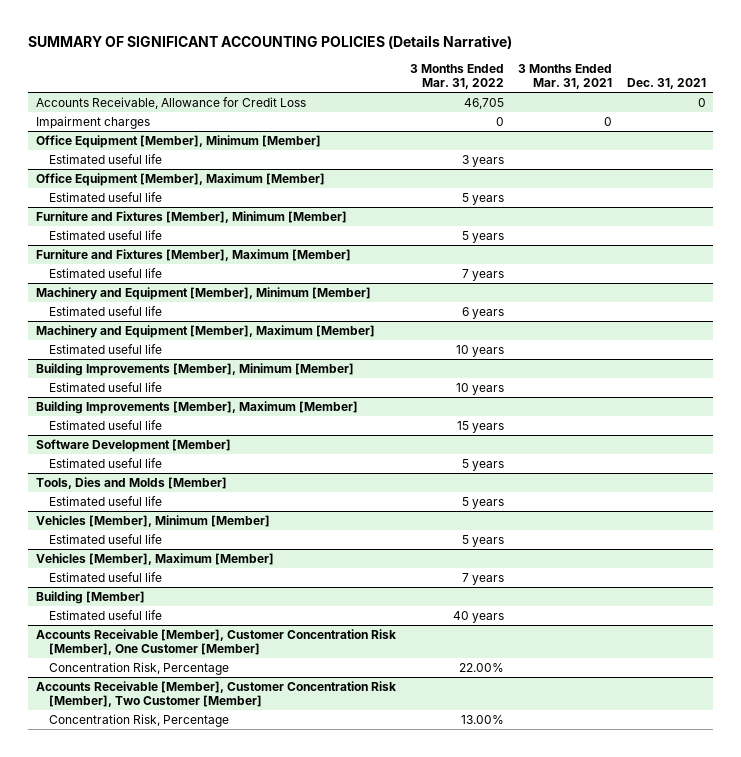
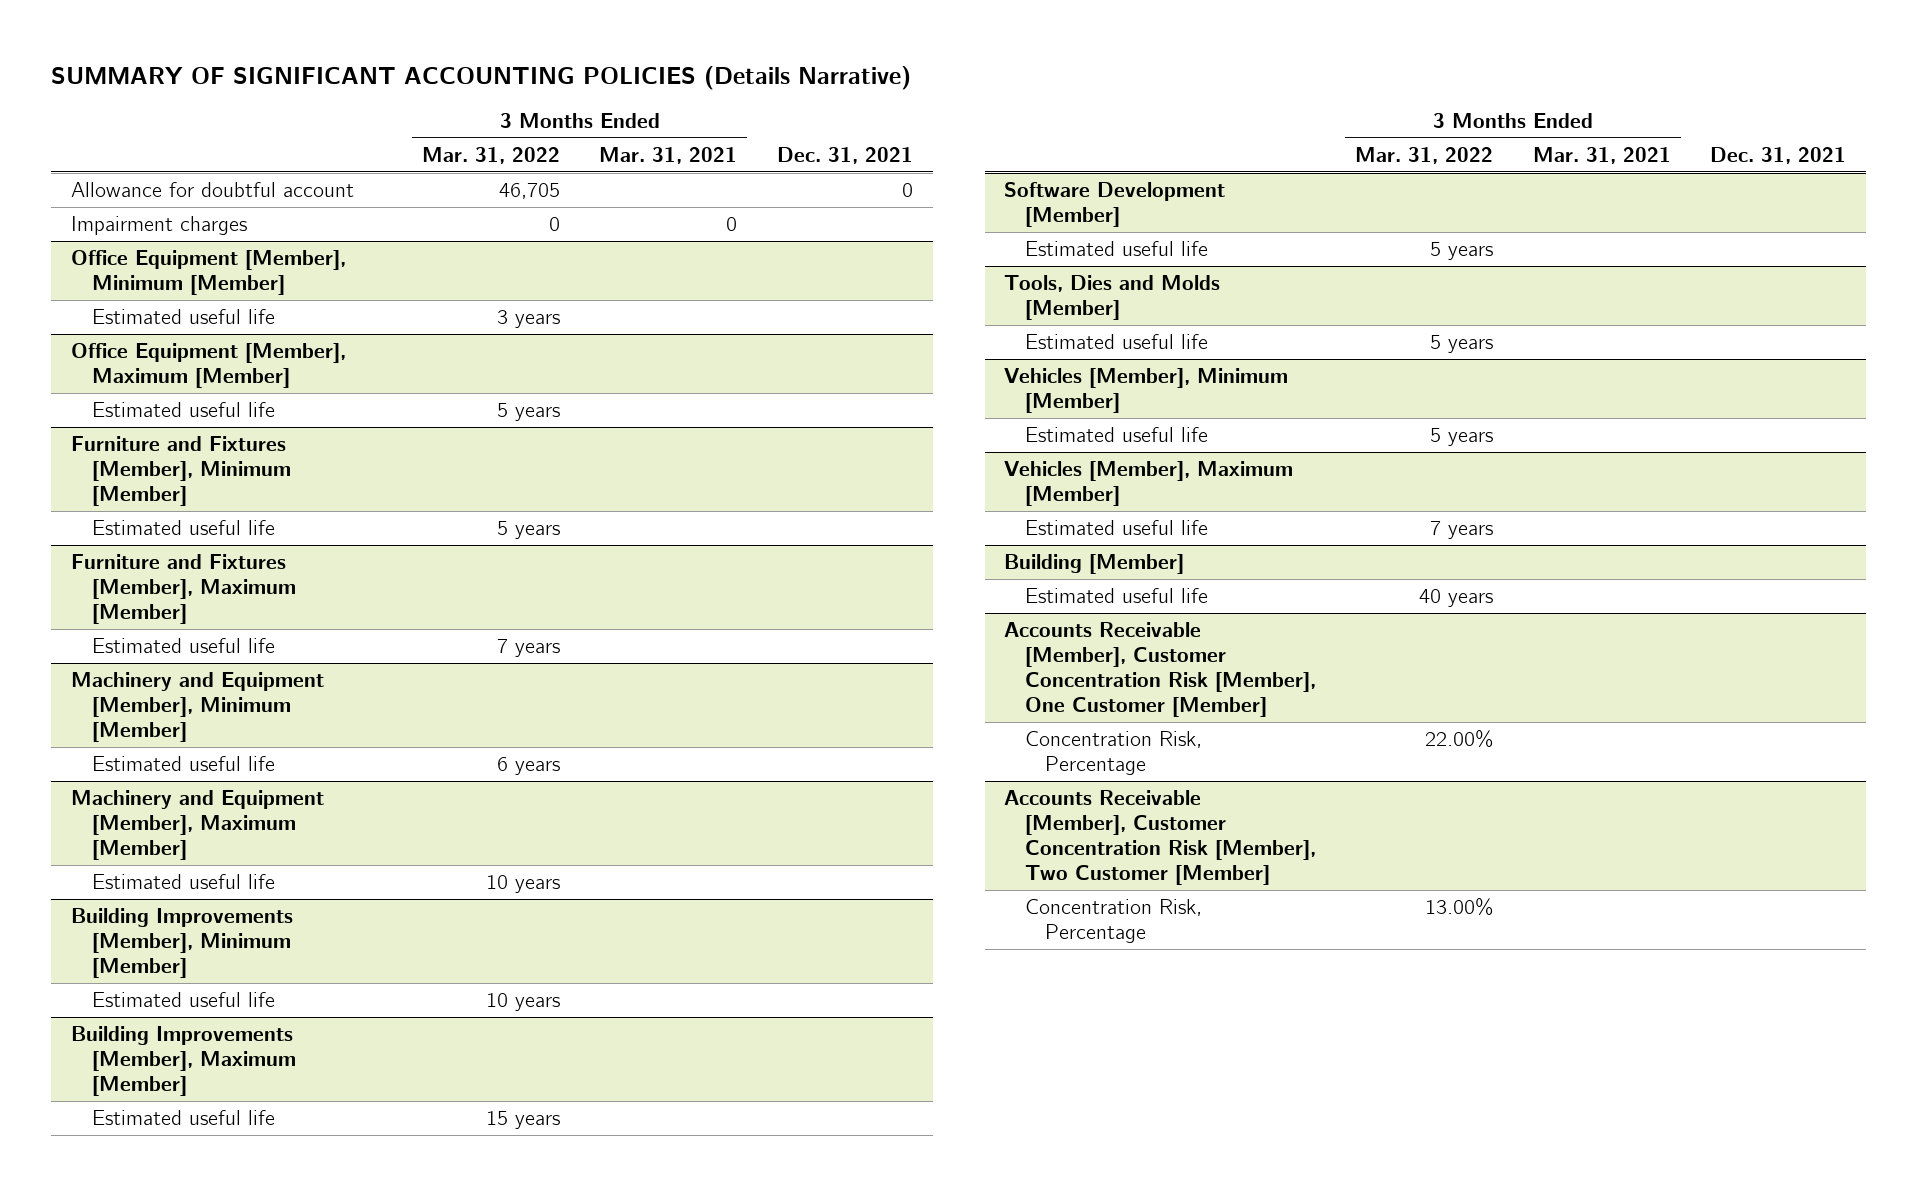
- Accounts Receivable, Allowance for Credit Loss | 46,705 | | 0
+ Allowance for doubtful account | 46,705 | | 0

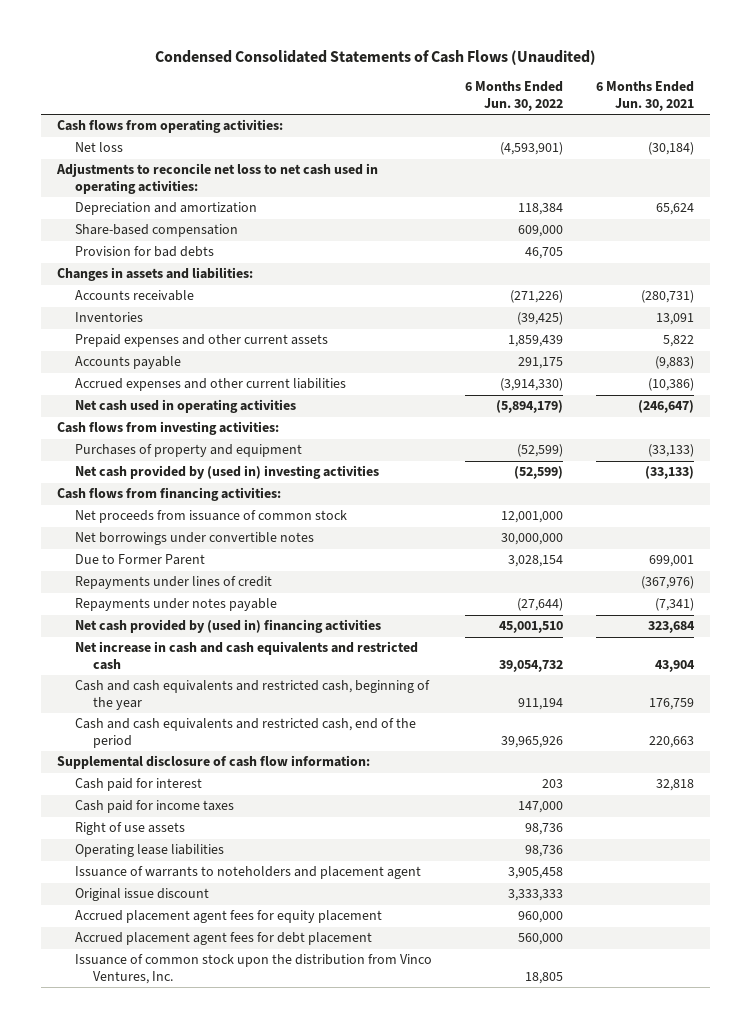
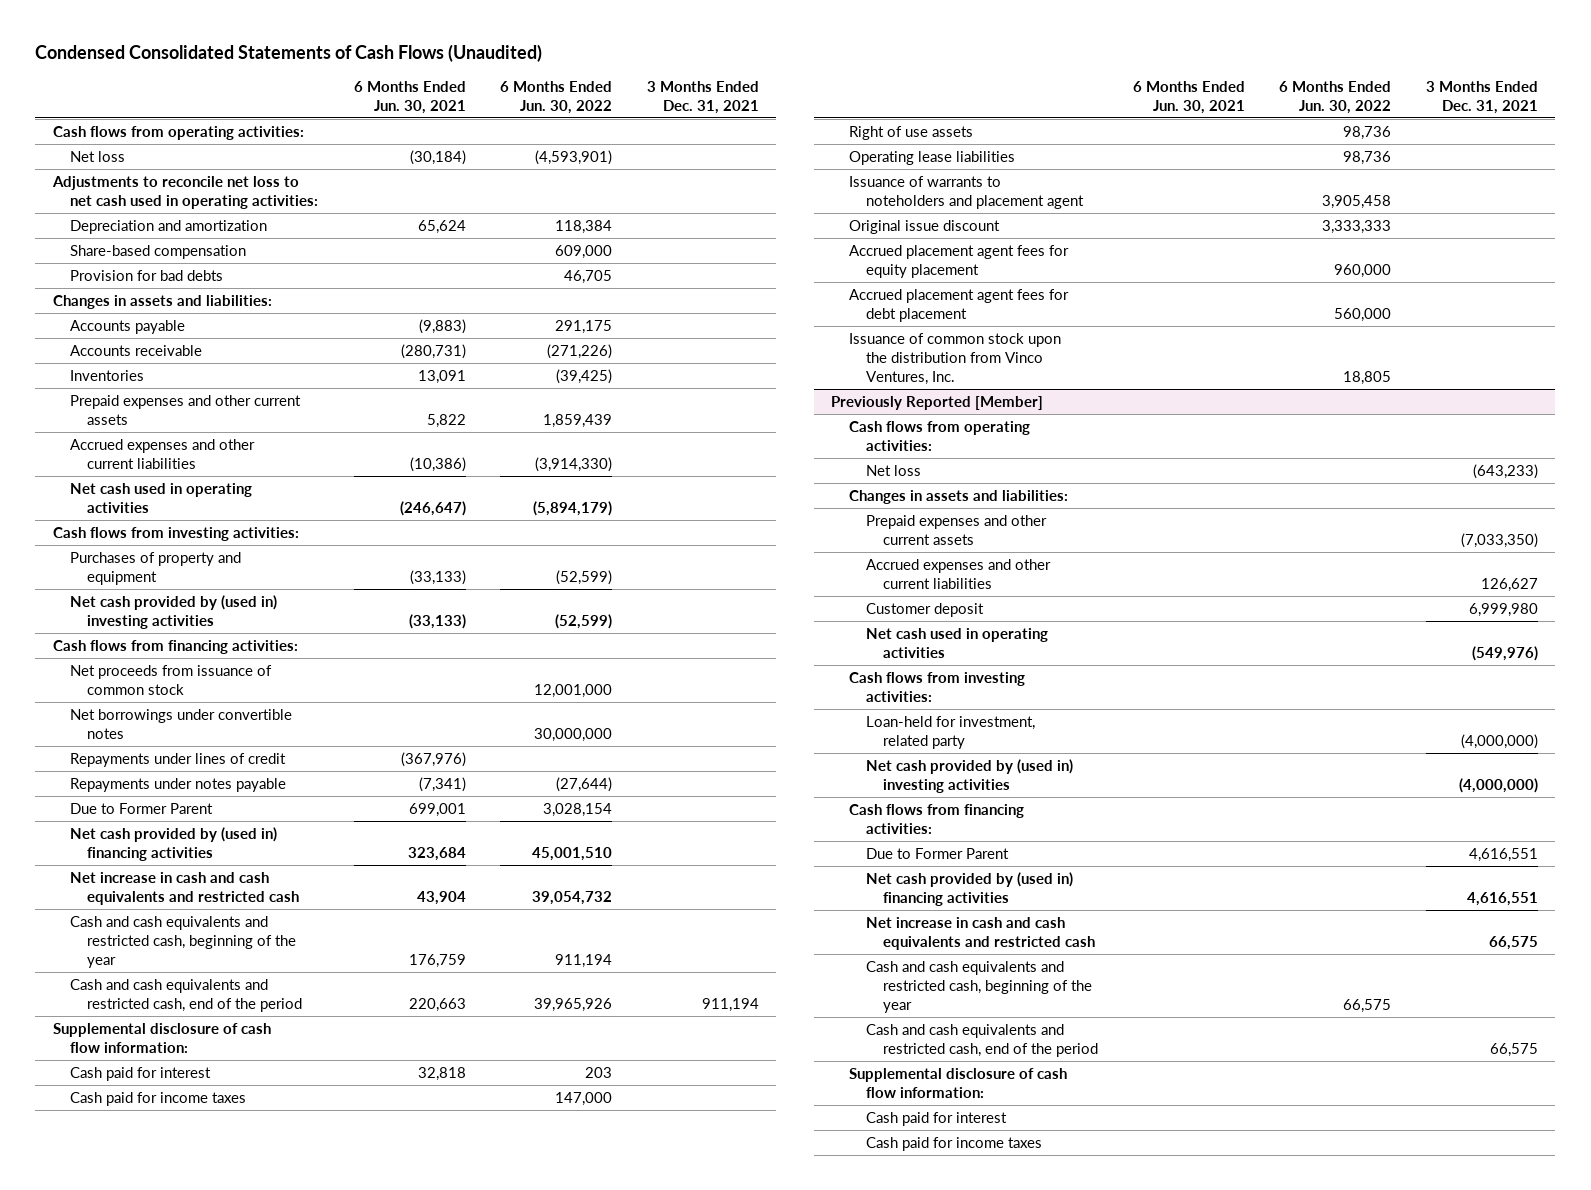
- | 6 Months Ended Jun. 30, 2022 | 6 Months Ended Jun. 30, 2021
+ | 6 Months Ended Jun. 30, 2021 | 6 Months Ended Jun. 30, 2022 | 3 Months Ended Dec. 31, 2021
moved up: Accounts payable | (9,883) | 291,175 |
moved down: Due to Former Parent | 699,001 | 3,028,154 |
+ Previously Reported [Member]
+ Cash flows from operating activities:
+ Net loss | | | (643,233)
+ Changes in assets and liabilities:
+ Prepaid expenses and other current assets | | | (7,033,350)
+ Accrued expenses and other current liabilities | | | 126,627
+ Customer deposit | | | 6,999,980
+ Net cash used in operating activities | | | (549,976)
+ Cash flows from investing activities:
+ Loan-held for investment, related party | | | (4,000,000)
+ Net cash provided by (used in) investing activities | | | (4,000,000)
+ Cash flows from financing activities:
+ Due to Former Parent | | | 4,616,551
+ Net cash provided by (used in) financing activities | | | 4,616,551
+ Net increase in cash and cash equivalents and restricted cash | | | 66,575
+ Cash and cash equivalents and restricted cash, beginning of the year | | 66,575 |
+ Cash and cash equivalents and restricted cash, end of the period | | | 66,575
+ Supplemental disclosure of cash flow information:
+ Cash paid for interest
+ Cash paid for income taxes

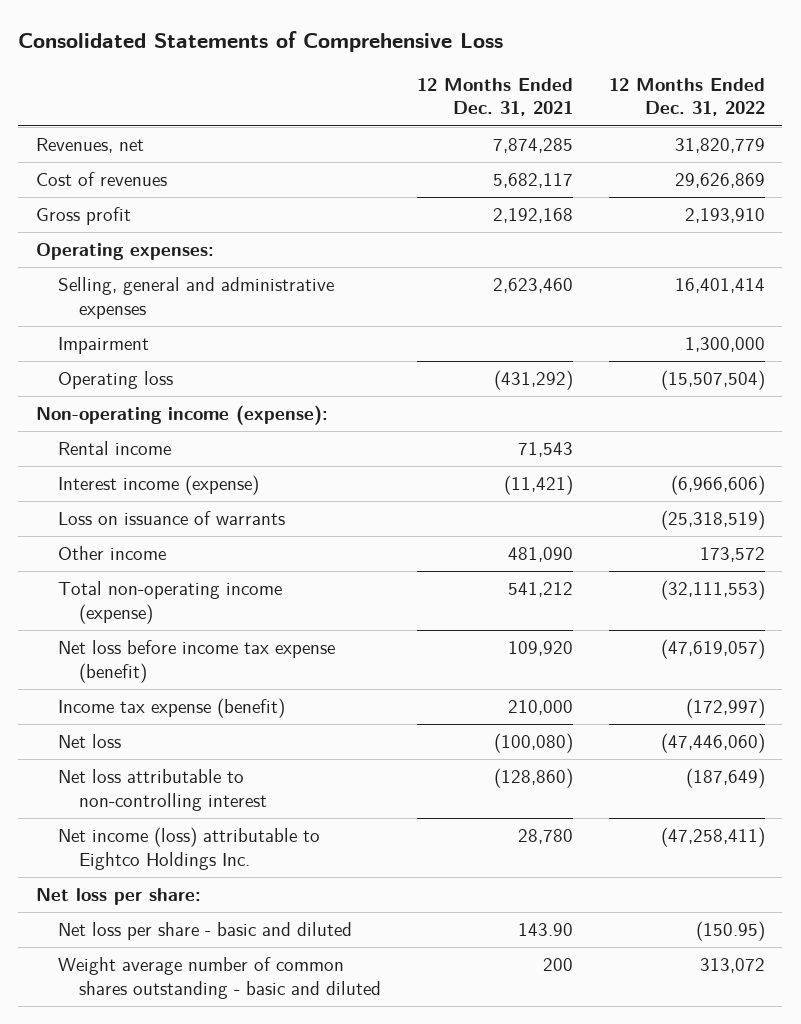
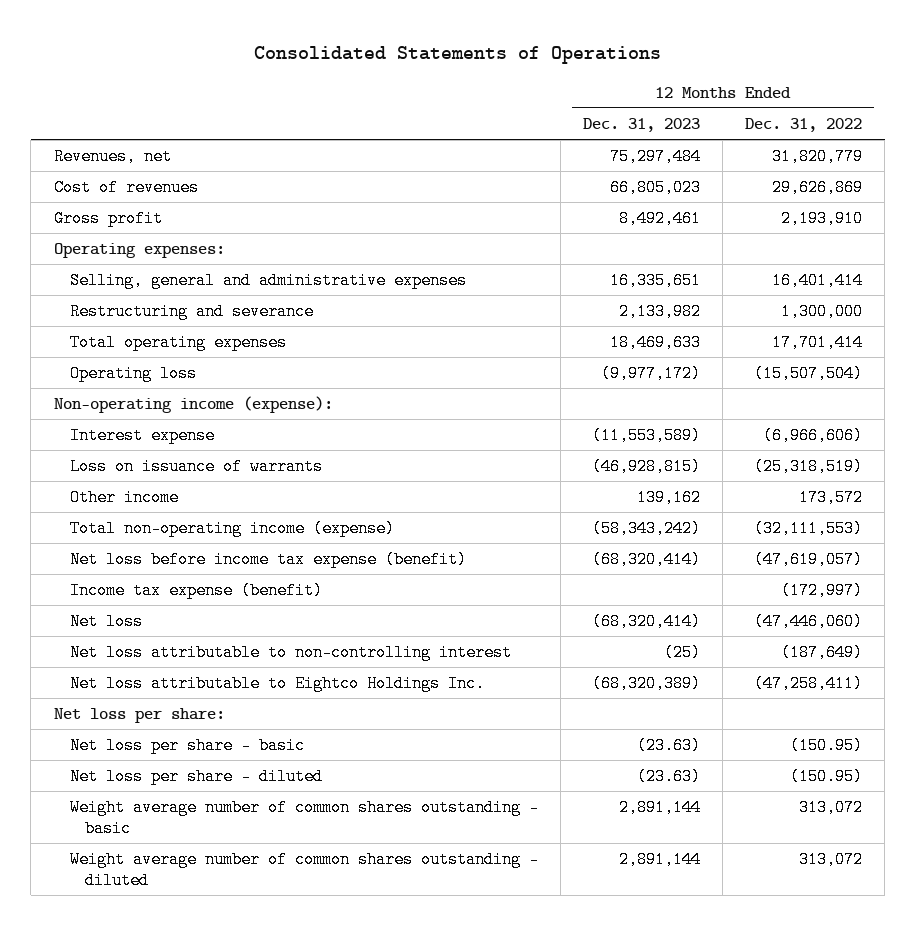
- Consolidated Statements of Comprehensive Loss
+ Consolidated Statements of Operations
- | 12 Months Ended Dec. 31, 2021 | 12 Months Ended Dec. 31, 2022
+ | 12 Months Ended Dec. 31, 2023 | 12 Months Ended Dec. 31, 2022
- Impairment | | 1,300,000
+ Restructuring and severance | 2,133,982 | 1,300,000
+ Total operating expenses | 18,469,633 | 17,701,414
- Rental income | 71,543 |
- Interest income (expense) | (11,421) | (6,966,606)
+ Interest expense | (11,553,589) | (6,966,606)
- Net income (loss) attributable to Eightco Holdings Inc. | 28,780 | (47,258,411)
+ Net loss attributable to Eightco Holdings Inc. | (68,320,389) | (47,258,411)
- Net loss per share - basic and diluted | 143.90 | (150.95)
- Weight average number of common shares outstanding - basic and diluted | 200 | 313,072
+ Net loss per share - basic | (23.63) | (150.95)
+ Net loss per share - diluted | (23.63) | (150.95)
+ Weight average number of common shares outstanding - basic | 2,891,144 | 313,072
+ Weight average number of common shares outstanding - diluted | 2,891,144 | 313,072

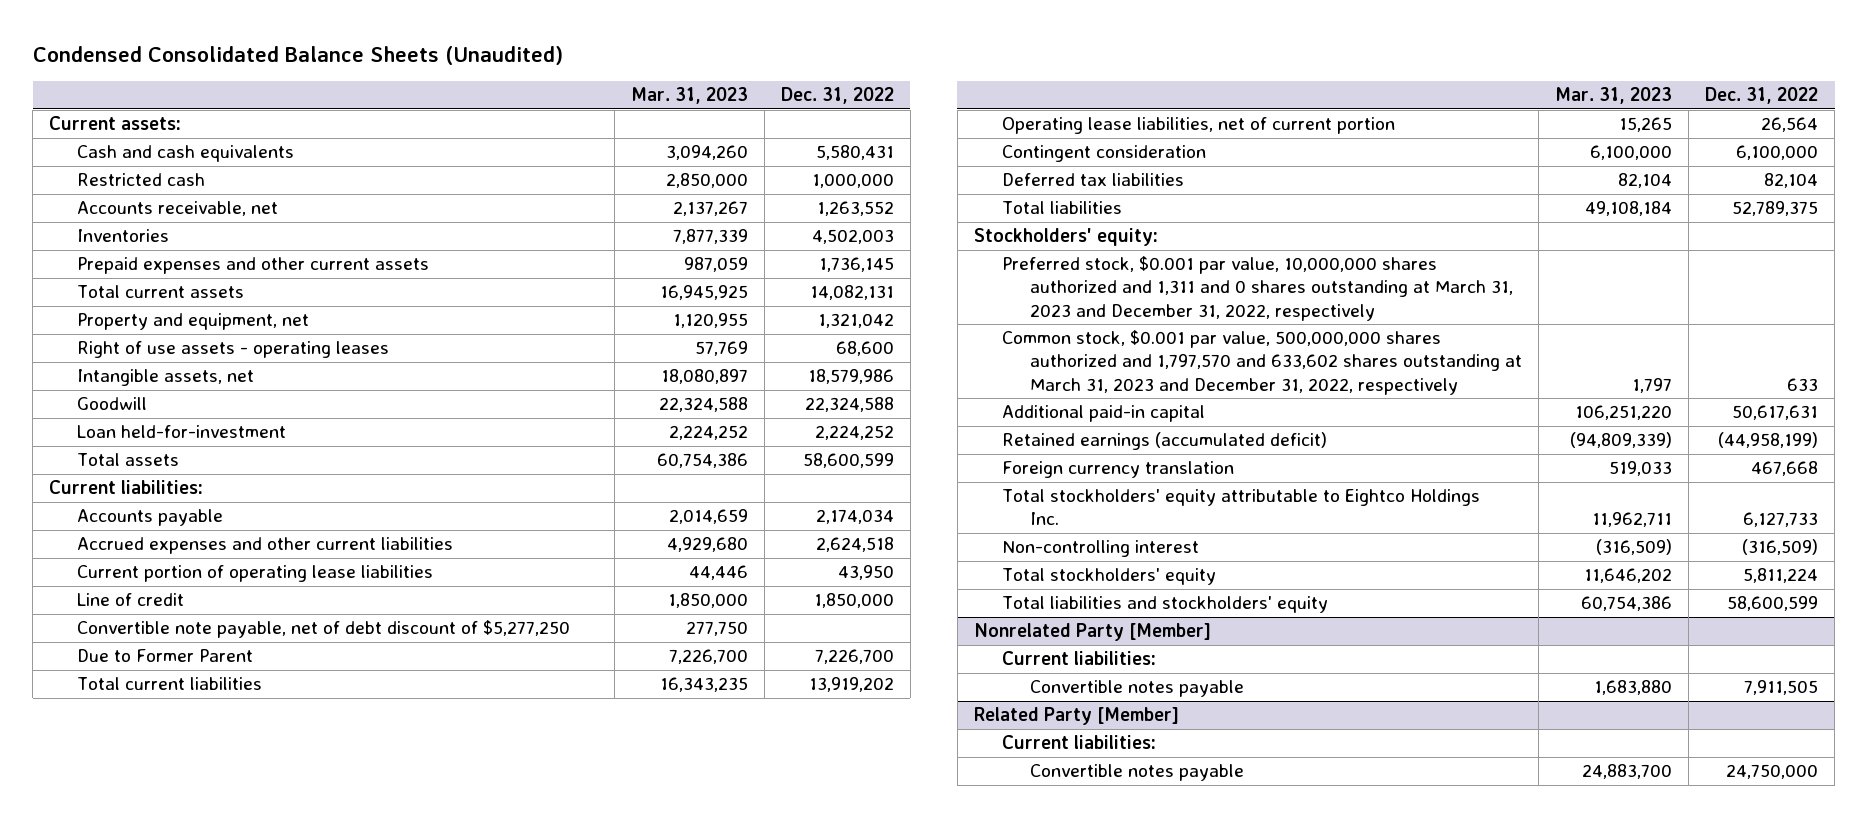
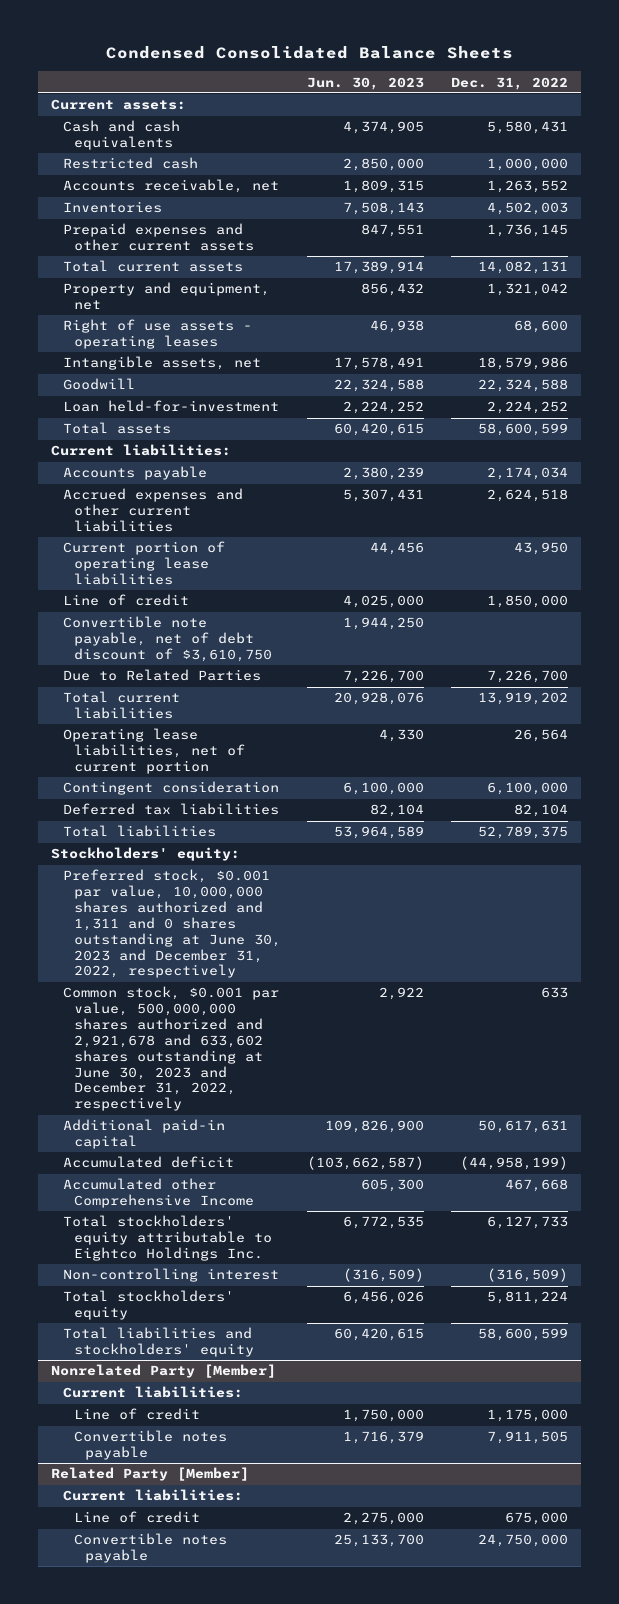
- Condensed Consolidated Balance Sheets (Unaudited)
+ Condensed Consolidated Balance Sheets
- | Mar. 31, 2023 | Dec. 31, 2022
+ | Jun. 30, 2023 | Dec. 31, 2022
- Convertible note payable, net of debt discount of $5,277,250 | 277,750 |
- Due to Former Parent | 7,226,700 | 7,226,700
+ Convertible note payable, net of debt discount of $3,610,750 | 1,944,250 |
+ Due to Related Parties | 7,226,700 | 7,226,700
- Preferred stock, $0.001 par value, 10,000,000 shares authorized and 1,311 and 0 shares outstanding at March 31, 2023 and December 31, 2022, respectively
- Common stock, $0.001 par value, 500,000,000 shares authorized and 1,797,570 and 633,602 shares outstanding at March 31, 2023 and December 31, 2022, respectively | 1,797 | 633
+ Preferred stock, $0.001 par value, 10,000,000 shares authorized and 1,311 and 0 shares outstanding at June 30, 2023 and December 31, 2022, respectively
+ Common stock, $0.001 par value, 500,000,000 shares authorized and 2,921,678 and 633,602 shares outstanding at June 30, 2023 and December 31, 2022, respectively | 2,922 | 633
- Retained earnings (accumulated deficit) | (94,809,339) | (44,958,199)
- Foreign currency translation | 519,033 | 467,668
+ Accumulated deficit | (103,662,587) | (44,958,199)
+ Accumulated other Comprehensive Income | 605,300 | 467,668
@ Nonrelated Party [Member]
+ Line of credit | 1,750,000 | 1,175,000
@ Related Party [Member]
+ Line of credit | 2,275,000 | 675,000

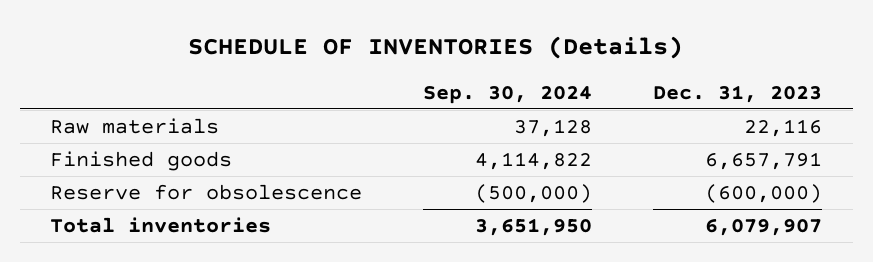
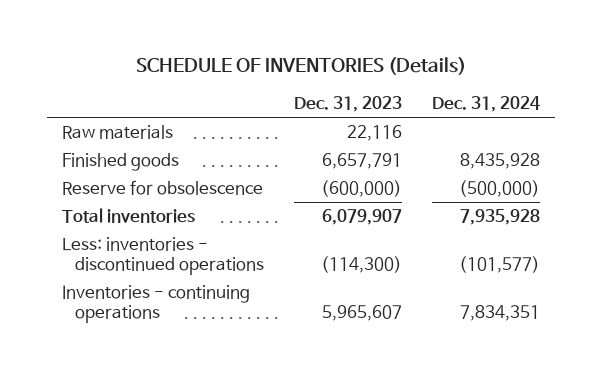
- | Sep. 30, 2024 | Dec. 31, 2023
+ | Dec. 31, 2023 | Dec. 31, 2024
+ Less: inventories - discontinued operations | (114,300) | (101,577)
+ Inventories - continuing operations | 5,965,607 | 7,834,351

